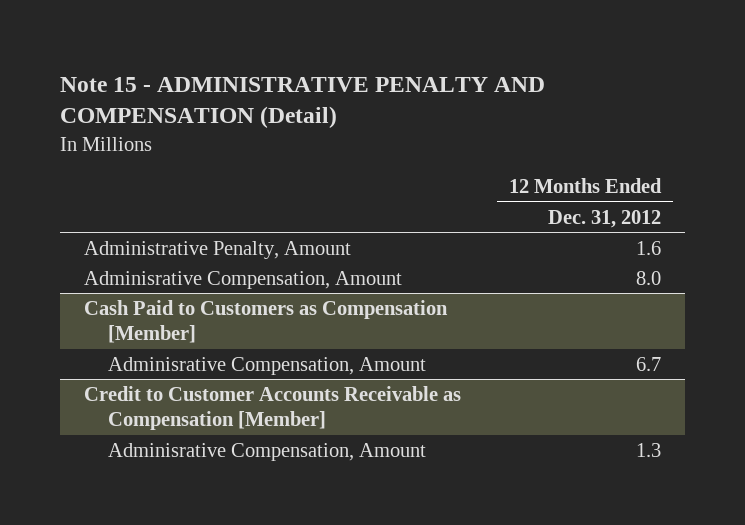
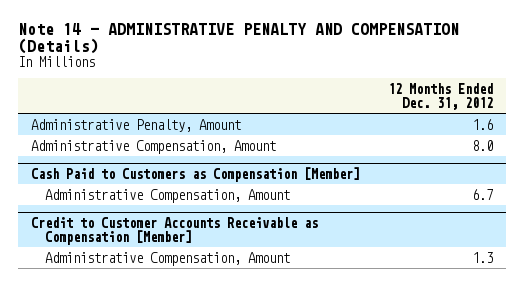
- Note 15 - ADMINISTRATIVE PENALTY AND COMPENSATION (Detail)
+ Note 14 - ADMINISTRATIVE PENALTY AND COMPENSATION (Details)
- Adminisrative Compensation, Amount | 8.0
+ Administrative Compensation, Amount | 8.0
@ Cash Paid to Customers as Compensation [Member]
- Adminisrative Compensation, Amount | 6.7
+ Administrative Compensation, Amount | 6.7
@ Credit to Customer Accounts Receivable as Compensation [Member]
- Adminisrative Compensation, Amount | 1.3
+ Administrative Compensation, Amount | 1.3

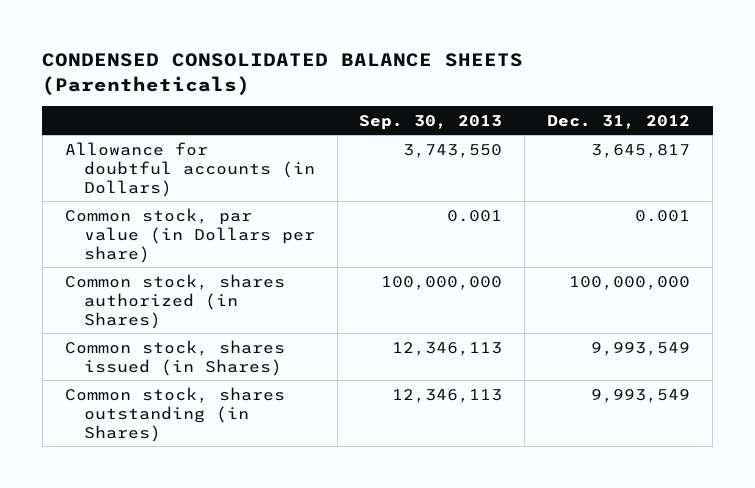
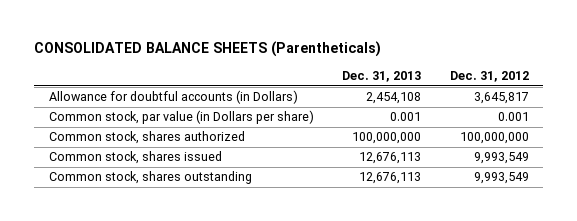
- CONDENSED CONSOLIDATED BALANCE SHEETS (Parentheticals)
+ CONSOLIDATED BALANCE SHEETS (Parentheticals)
- | Sep. 30, 2013 | Dec. 31, 2012
+ | Dec. 31, 2013 | Dec. 31, 2012
- Common stock, shares authorized (in Shares) | 100,000,000 | 100,000,000
- Common stock, shares issued (in Shares) | 12,346,113 | 9,993,549
- Common stock, shares outstanding (in Shares) | 12,346,113 | 9,993,549
+ Common stock, shares authorized | 100,000,000 | 100,000,000
+ Common stock, shares issued | 12,676,113 | 9,993,549
+ Common stock, shares outstanding | 12,676,113 | 9,993,549

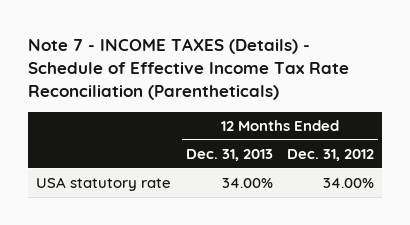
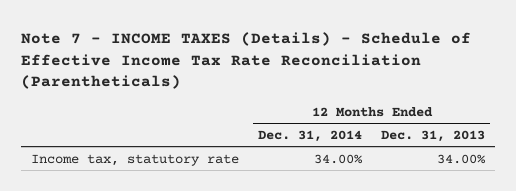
- | 12 Months Ended Dec. 31, 2013 | 12 Months Ended Dec. 31, 2012
+ | 12 Months Ended Dec. 31, 2014 | 12 Months Ended Dec. 31, 2013
- USA statutory rate | 34.00% | 34.00%
+ Income tax, statutory rate | 34.00% | 34.00%

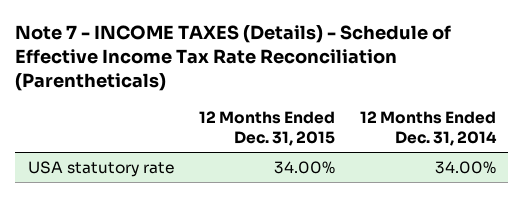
- | 12 Months Ended Dec. 31, 2014 | 12 Months Ended Dec. 31, 2013
+ | 12 Months Ended Dec. 31, 2015 | 12 Months Ended Dec. 31, 2014
- Income tax, statutory rate | 34.00% | 34.00%
+ USA statutory rate | 34.00% | 34.00%

